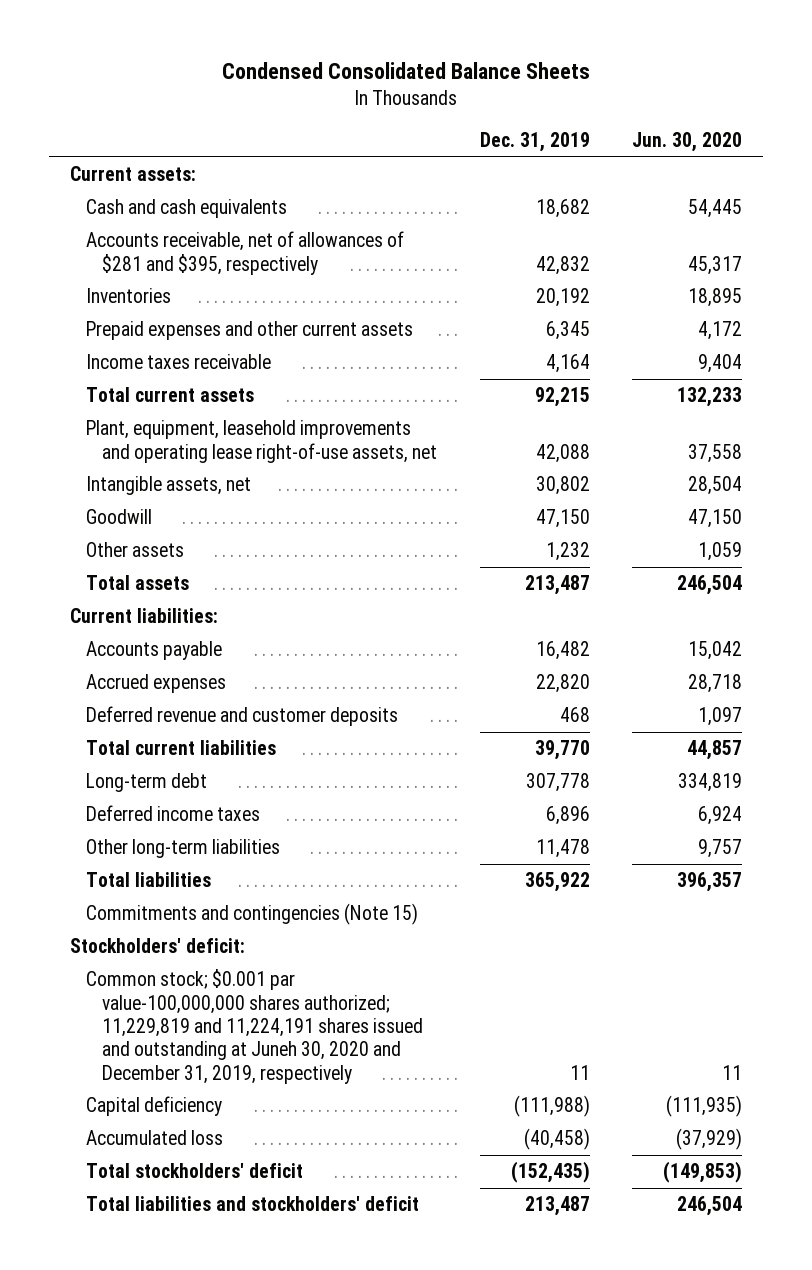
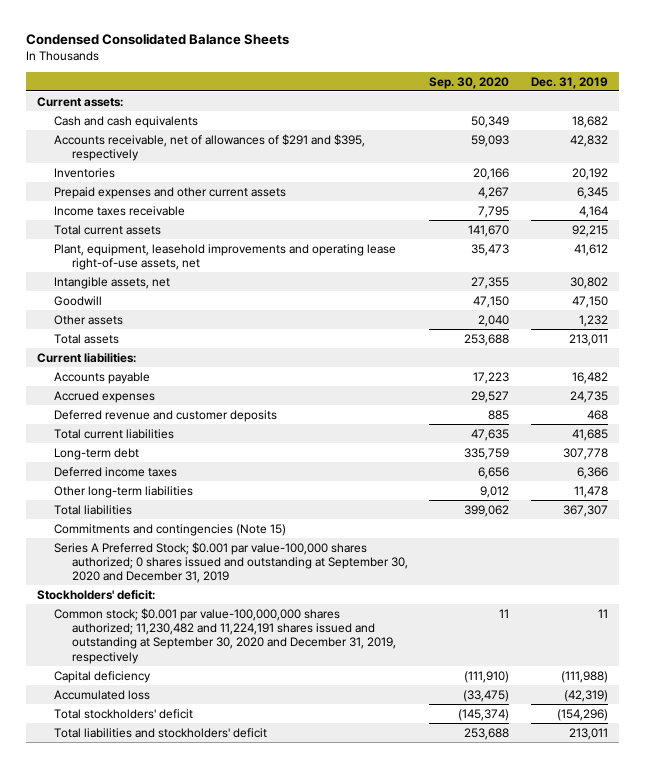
- | Dec. 31, 2019 | Jun. 30, 2020
+ | Sep. 30, 2020 | Dec. 31, 2019
- Accounts receivable, net of allowances of $281 and $395, respectively | 42,832 | 45,317
+ Accounts receivable, net of allowances of $291 and $395, respectively | 59,093 | 42,832
- Plant, equipment, leasehold improvements and operating lease right-of-use assets, net | 42,088 | 37,558
+ Plant, equipment, leasehold improvements and operating lease right-of-use assets, net | 35,473 | 41,612
- Total assets | 213,487 | 246,504
+ Total assets | 253,688 | 213,011
- Accrued expenses | 22,820 | 28,718
+ Accrued expenses | 29,527 | 24,735
- Total current liabilities | 39,770 | 44,857
+ Total current liabilities | 47,635 | 41,685
- Deferred income taxes | 6,896 | 6,924
+ Deferred income taxes | 6,656 | 6,366
- Total liabilities | 365,922 | 396,357
+ Total liabilities | 399,062 | 367,307
+ Series A Preferred Stock; $0.001 par value-100,000 shares authorized; 0 shares issued and outstanding at September 30, 2020 and December 31, 2019
- Common stock; $0.001 par value-100,000,000 shares authorized; 11,229,819 and 11,224,191 shares issued and outstanding at Juneh 30, 2020 and December 31, 2019, respectively | 11 | 11
+ Common stock; $0.001 par value-100,000,000 shares authorized; 11,230,482 and 11,224,191 shares issued and outstanding at September 30, 2020 and December 31, 2019, respectively | 11 | 11
- Accumulated loss | (40,458) | (37,929)
- Total stockholders' deficit | (152,435) | (149,853)
- Total liabilities and stockholders' deficit | 213,487 | 246,504
+ Accumulated loss | (33,475) | (42,319)
+ Total stockholders' deficit | (145,374) | (154,296)
+ Total liabilities and stockholders' deficit | 253,688 | 213,011

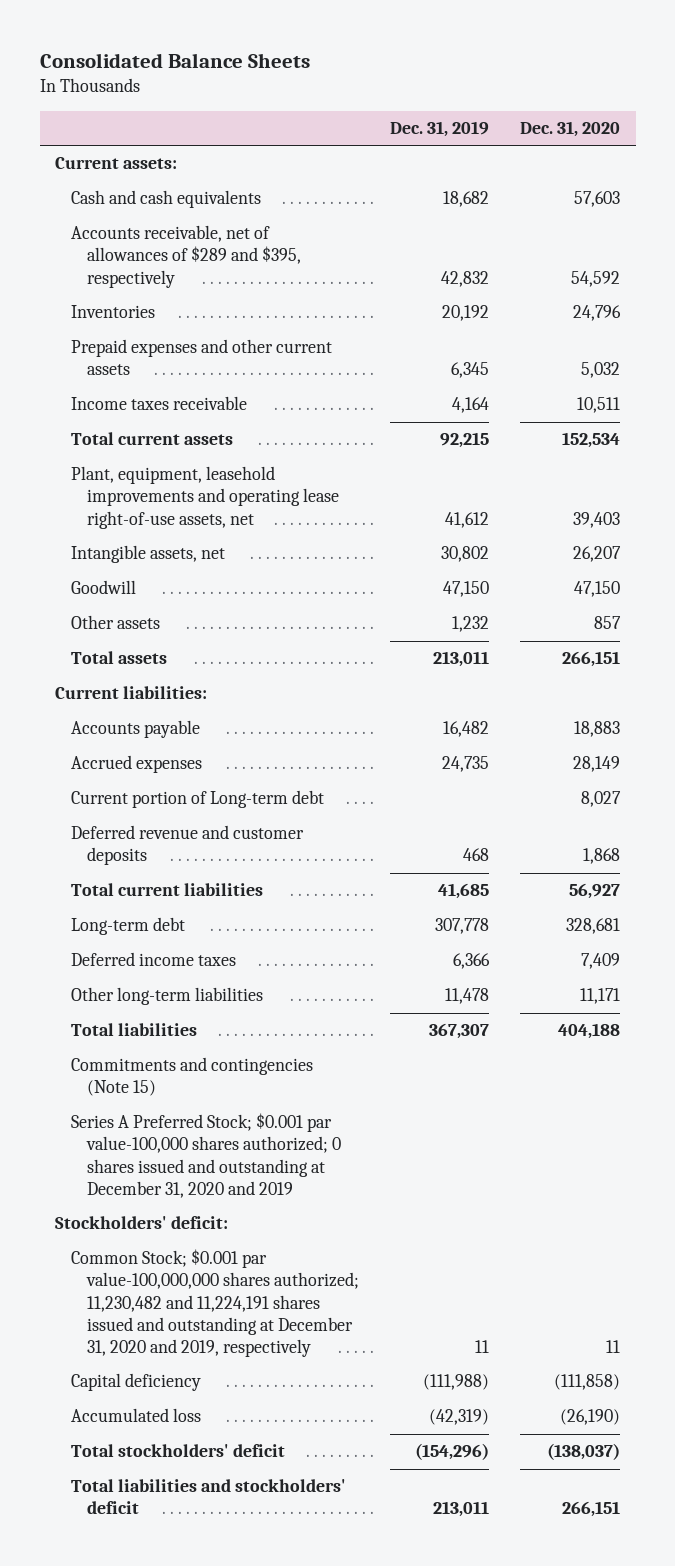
- Condensed Consolidated Balance Sheets
+ Consolidated Balance Sheets
- | Sep. 30, 2020 | Dec. 31, 2019
+ | Dec. 31, 2019 | Dec. 31, 2020
- Accounts receivable, net of allowances of $291 and $395, respectively | 59,093 | 42,832
+ Accounts receivable, net of allowances of $289 and $395, respectively | 42,832 | 54,592
+ Current portion of Long-term debt | | 8,027
- Series A Preferred Stock; $0.001 par value-100,000 shares authorized; 0 shares issued and outstanding at September 30, 2020 and December 31, 2019
+ Series A Preferred Stock; $0.001 par value-100,000 shares authorized; 0 shares issued and outstanding at December 31, 2020 and 2019
- Common stock; $0.001 par value-100,000,000 shares authorized; 11,230,482 and 11,224,191 shares issued and outstanding at September 30, 2020 and December 31, 2019, respectively | 11 | 11
+ Common Stock; $0.001 par value-100,000,000 shares authorized; 11,230,482 and 11,224,191 shares issued and outstanding at December 31, 2020 and 2019, respectively | 11 | 11

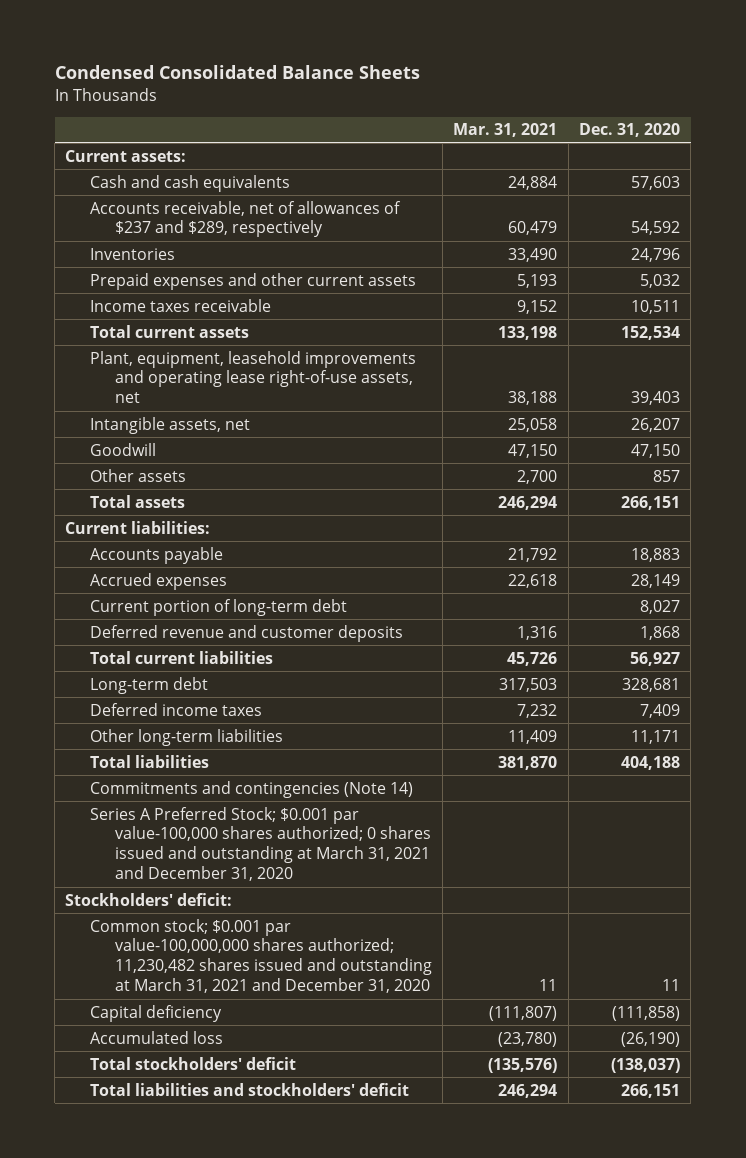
- Consolidated Balance Sheets
+ Condensed Consolidated Balance Sheets
- | Dec. 31, 2019 | Dec. 31, 2020
+ | Mar. 31, 2021 | Dec. 31, 2020
- Accounts receivable, net of allowances of $289 and $395, respectively | 42,832 | 54,592
+ Accounts receivable, net of allowances of $237 and $289, respectively | 60,479 | 54,592
- Current portion of Long-term debt | | 8,027
+ Current portion of long-term debt | | 8,027
- Commitments and contingencies (Note 15)
- Series A Preferred Stock; $0.001 par value-100,000 shares authorized; 0 shares issued and outstanding at December 31, 2020 and 2019
+ Commitments and contingencies (Note 14)
+ Series A Preferred Stock; $0.001 par value-100,000 shares authorized; 0 shares issued and outstanding at March 31, 2021 and December 31, 2020
- Common Stock; $0.001 par value-100,000,000 shares authorized; 11,230,482 and 11,224,191 shares issued and outstanding at December 31, 2020 and 2019, respectively | 11 | 11
+ Common stock; $0.001 par value-100,000,000 shares authorized; 11,230,482 shares issued and outstanding at March 31, 2021 and December 31, 2020 | 11 | 11

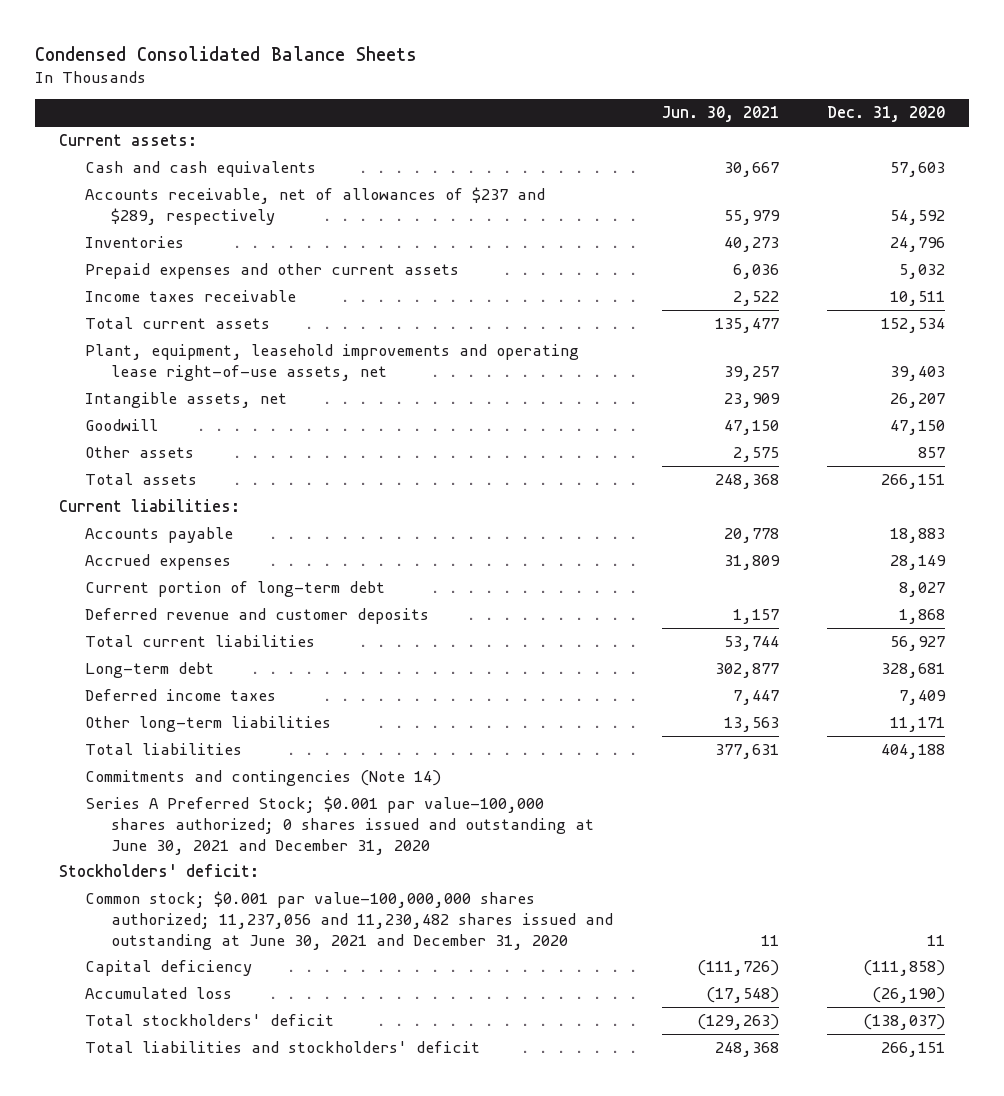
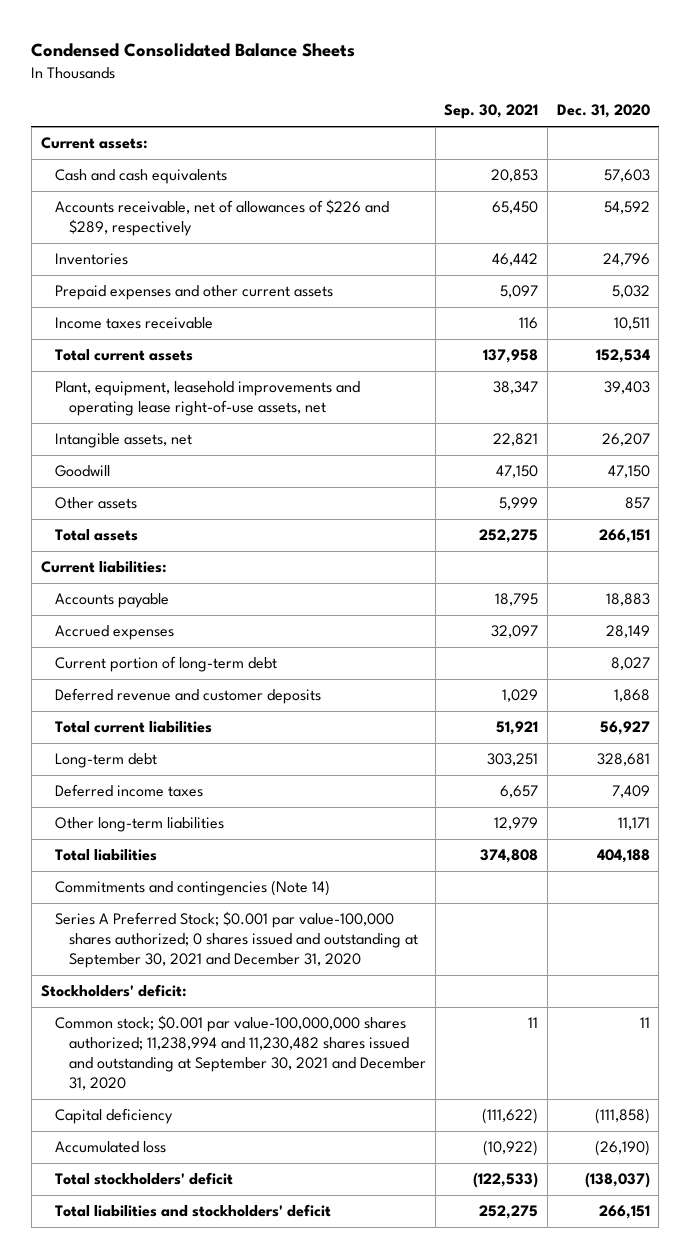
- | Jun. 30, 2021 | Dec. 31, 2020
+ | Sep. 30, 2021 | Dec. 31, 2020
- Accounts receivable, net of allowances of $237 and $289, respectively | 55,979 | 54,592
+ Accounts receivable, net of allowances of $226 and $289, respectively | 65,450 | 54,592
- Series A Preferred Stock; $0.001 par value-100,000 shares authorized; 0 shares issued and outstanding at June 30, 2021 and December 31, 2020
+ Series A Preferred Stock; $0.001 par value-100,000 shares authorized; 0 shares issued and outstanding at September 30, 2021 and December 31, 2020
- Common stock; $0.001 par value-100,000,000 shares authorized; 11,237,056 and 11,230,482 shares issued and outstanding at June 30, 2021 and December 31, 2020 | 11 | 11
+ Common stock; $0.001 par value-100,000,000 shares authorized; 11,238,994 and 11,230,482 shares issued and outstanding at September 30, 2021 and December 31, 2020 | 11 | 11

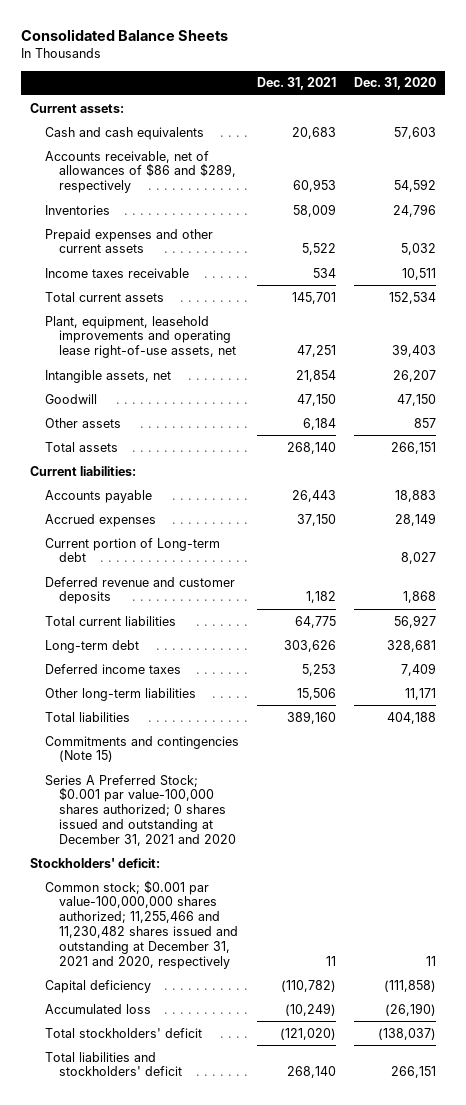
- Condensed Consolidated Balance Sheets
+ Consolidated Balance Sheets
- | Sep. 30, 2021 | Dec. 31, 2020
+ | Dec. 31, 2021 | Dec. 31, 2020
- Accounts receivable, net of allowances of $226 and $289, respectively | 65,450 | 54,592
+ Accounts receivable, net of allowances of $86 and $289, respectively | 60,953 | 54,592
- Current portion of long-term debt | | 8,027
+ Current portion of Long-term debt | | 8,027
- Commitments and contingencies (Note 14)
- Series A Preferred Stock; $0.001 par value-100,000 shares authorized; 0 shares issued and outstanding at September 30, 2021 and December 31, 2020
+ Commitments and contingencies (Note 15)
+ Series A Preferred Stock; $0.001 par value-100,000 shares authorized; 0 shares issued and outstanding at December 31, 2021 and 2020
- Common stock; $0.001 par value-100,000,000 shares authorized; 11,238,994 and 11,230,482 shares issued and outstanding at September 30, 2021 and December 31, 2020 | 11 | 11
+ Common stock; $0.001 par value-100,000,000 shares authorized; 11,255,466 and 11,230,482 shares issued and outstanding at December 31, 2021 and 2020, respectively | 11 | 11

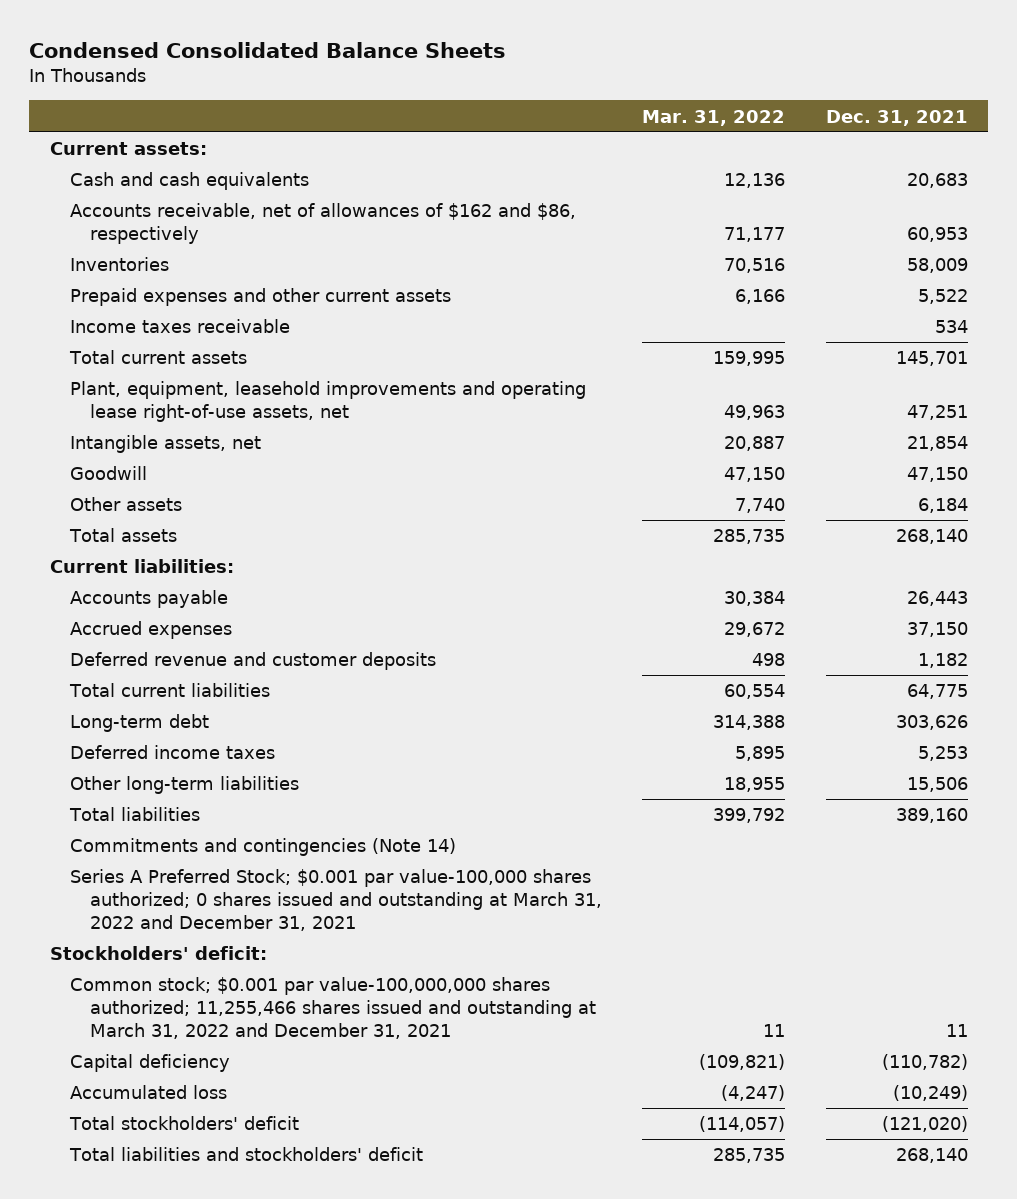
- Consolidated Balance Sheets
+ Condensed Consolidated Balance Sheets
- | Dec. 31, 2021 | Dec. 31, 2020
+ | Mar. 31, 2022 | Dec. 31, 2021
- Accounts receivable, net of allowances of $86 and $289, respectively | 60,953 | 54,592
+ Accounts receivable, net of allowances of $162 and $86, respectively | 71,177 | 60,953
- Current portion of Long-term debt | | 8,027
- Commitments and contingencies (Note 15)
- Series A Preferred Stock; $0.001 par value-100,000 shares authorized; 0 shares issued and outstanding at December 31, 2021 and 2020
+ Commitments and contingencies (Note 14)
+ Series A Preferred Stock; $0.001 par value-100,000 shares authorized; 0 shares issued and outstanding at March 31, 2022 and December 31, 2021
- Common stock; $0.001 par value-100,000,000 shares authorized; 11,255,466 and 11,230,482 shares issued and outstanding at December 31, 2021 and 2020, respectively | 11 | 11
+ Common stock; $0.001 par value-100,000,000 shares authorized; 11,255,466 shares issued and outstanding at March 31, 2022 and December 31, 2021 | 11 | 11

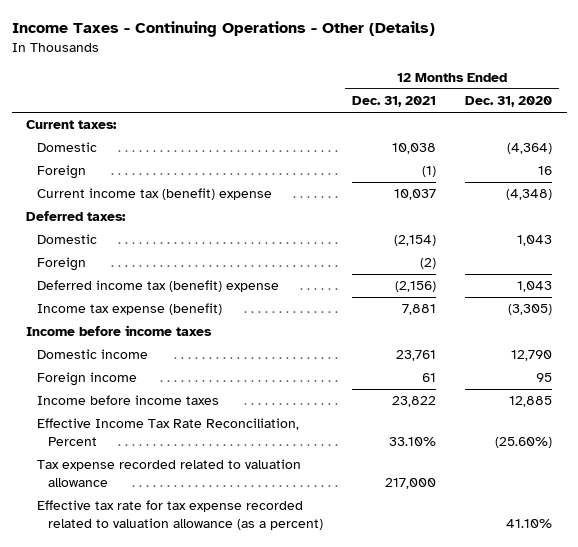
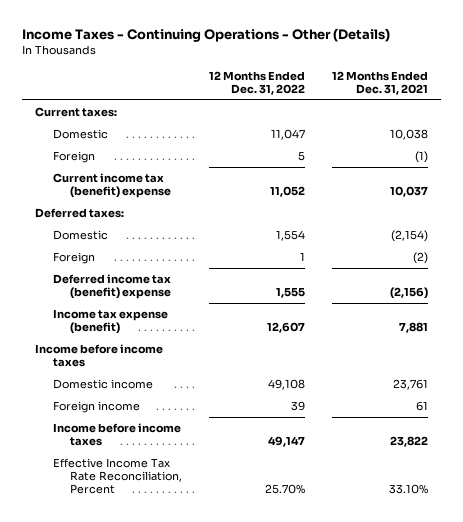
- | 12 Months Ended Dec. 31, 2021 | 12 Months Ended Dec. 31, 2020
+ | 12 Months Ended Dec. 31, 2022 | 12 Months Ended Dec. 31, 2021
- Tax expense recorded related to valuation allowance | 217,000 |
- Effective tax rate for tax expense recorded related to valuation allowance (as a percent) | | 41.10%

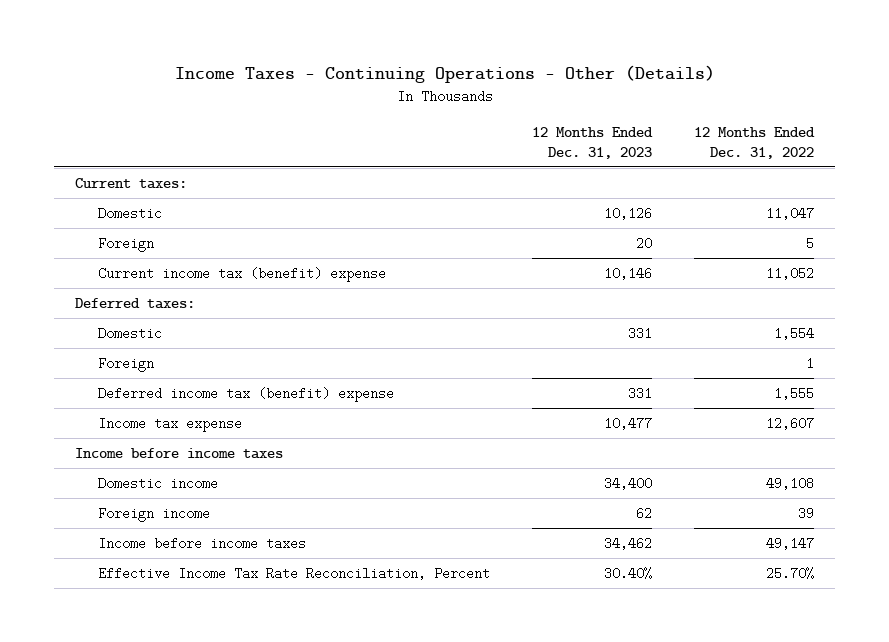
- | 12 Months Ended Dec. 31, 2022 | 12 Months Ended Dec. 31, 2021
+ | 12 Months Ended Dec. 31, 2023 | 12 Months Ended Dec. 31, 2022
- Income tax expense (benefit) | 12,607 | 7,881
+ Income tax expense | 10,477 | 12,607

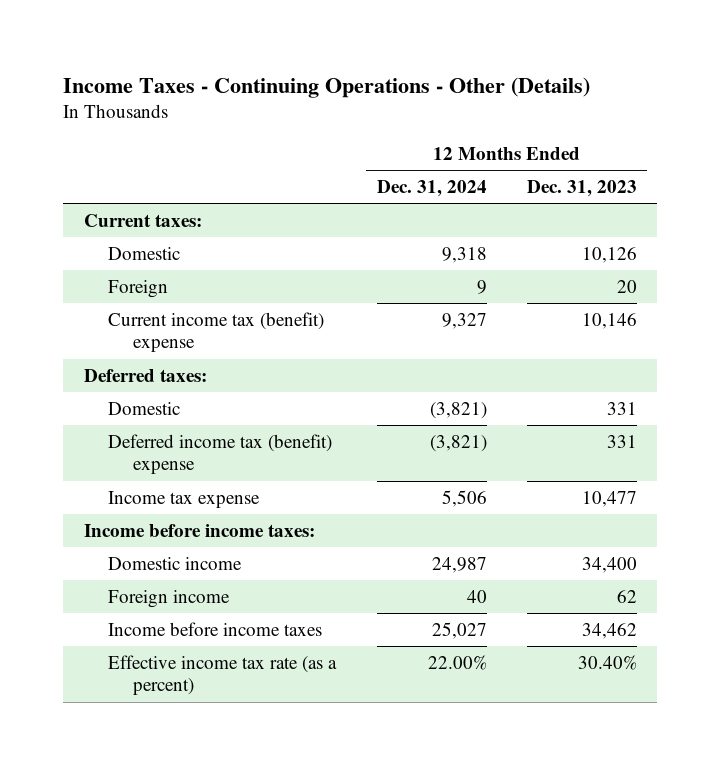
- | 12 Months Ended Dec. 31, 2023 | 12 Months Ended Dec. 31, 2022
+ | 12 Months Ended Dec. 31, 2024 | 12 Months Ended Dec. 31, 2023
- Foreign | | 1
- Income before income taxes
+ Income before income taxes:
- Effective Income Tax Rate Reconciliation, Percent | 30.40% | 25.70%
+ Effective income tax rate (as a percent) | 22.00% | 30.40%

